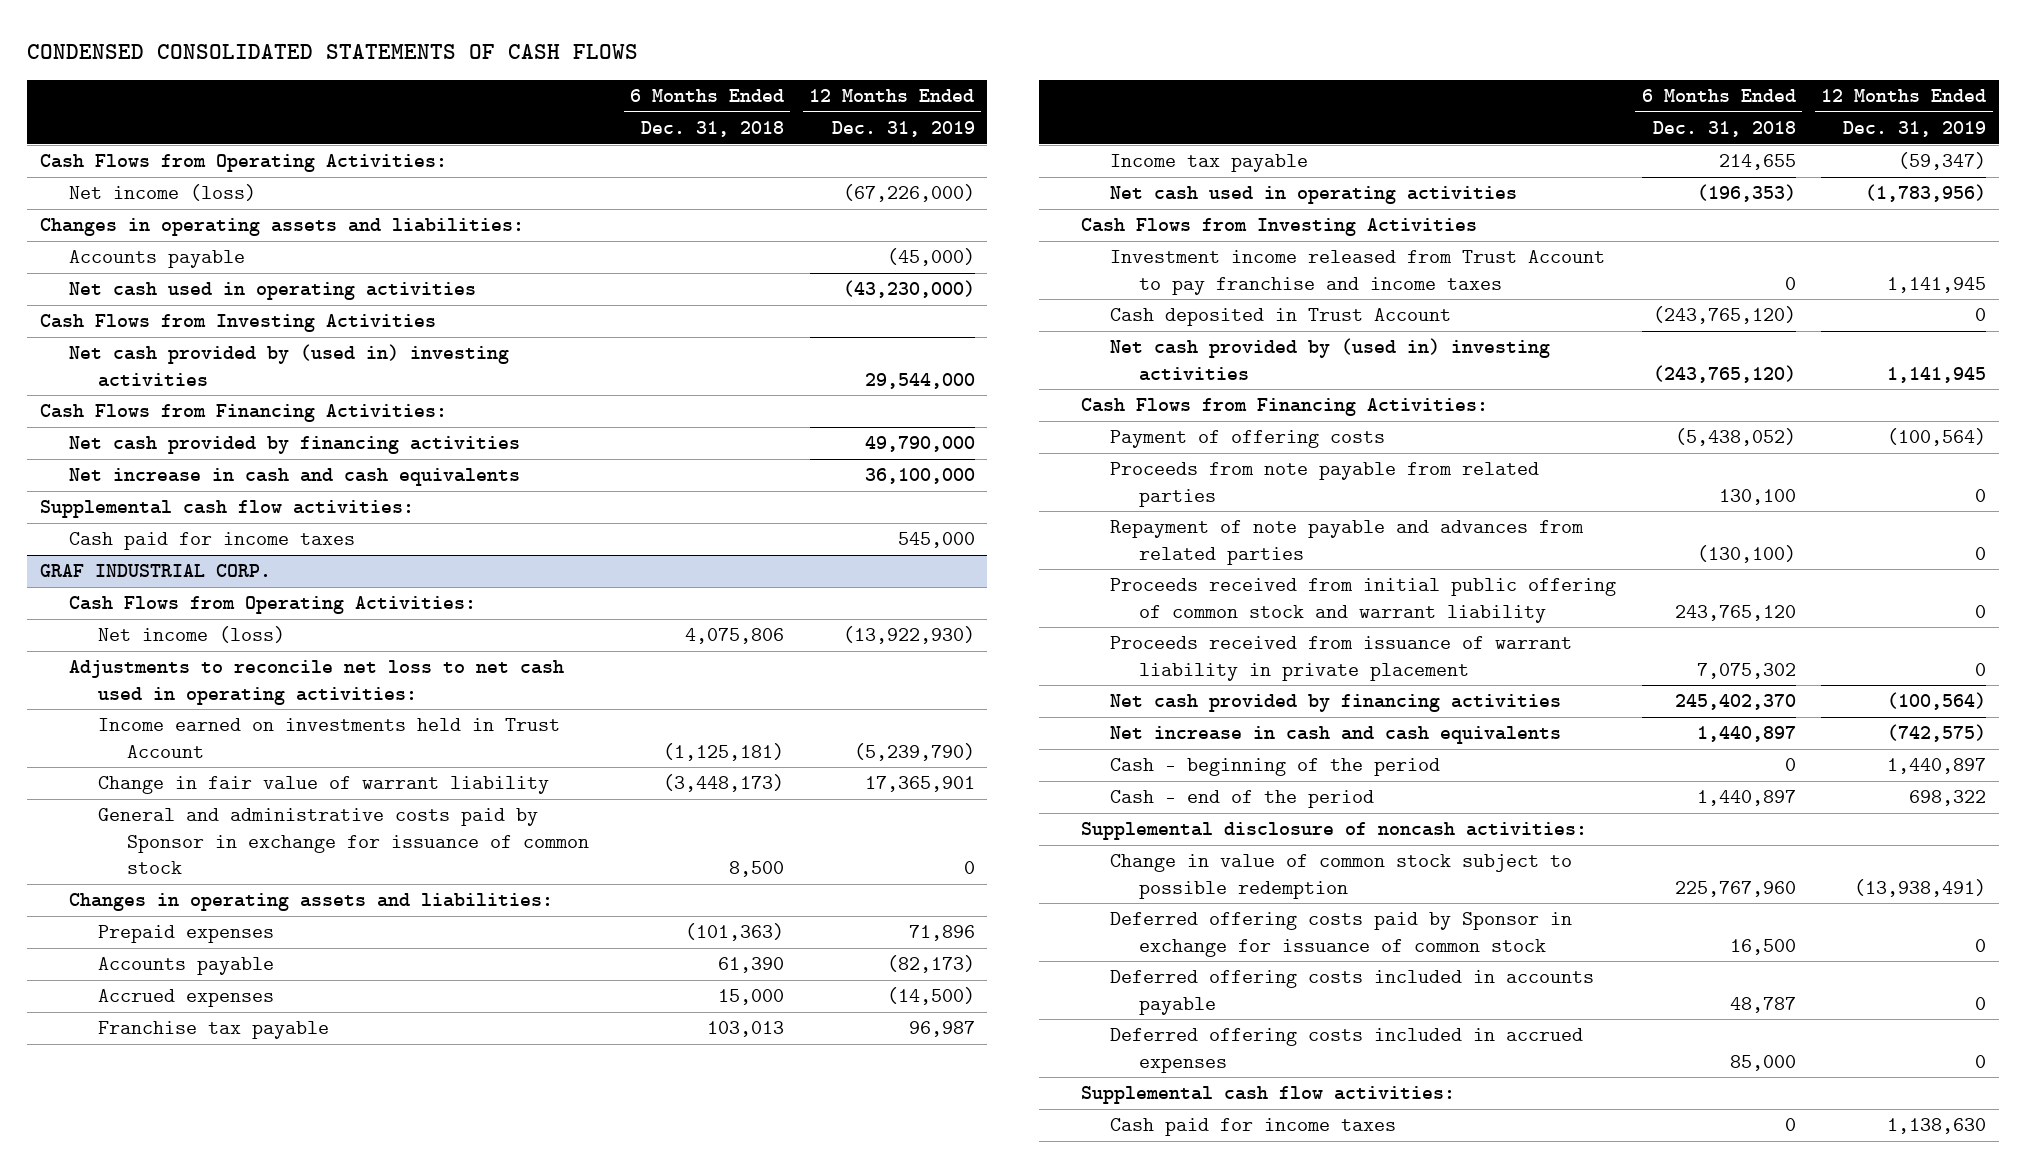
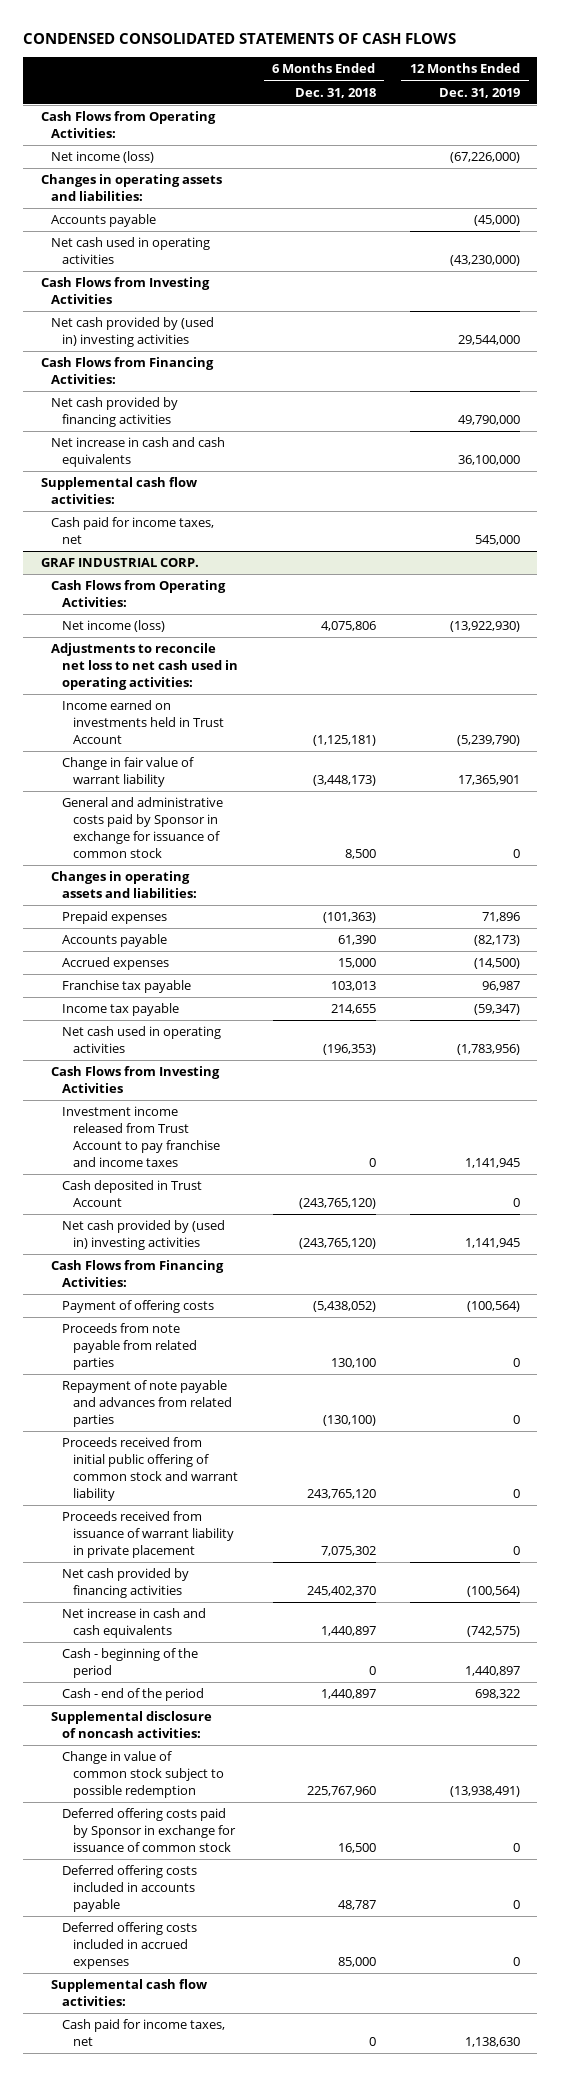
- Cash paid for income taxes | | 545,000
+ Cash paid for income taxes, net | | 545,000
@ GRAF INDUSTRIAL CORP.
- Cash paid for income taxes | 0 | 1,138,630
+ Cash paid for income taxes, net | 0 | 1,138,630

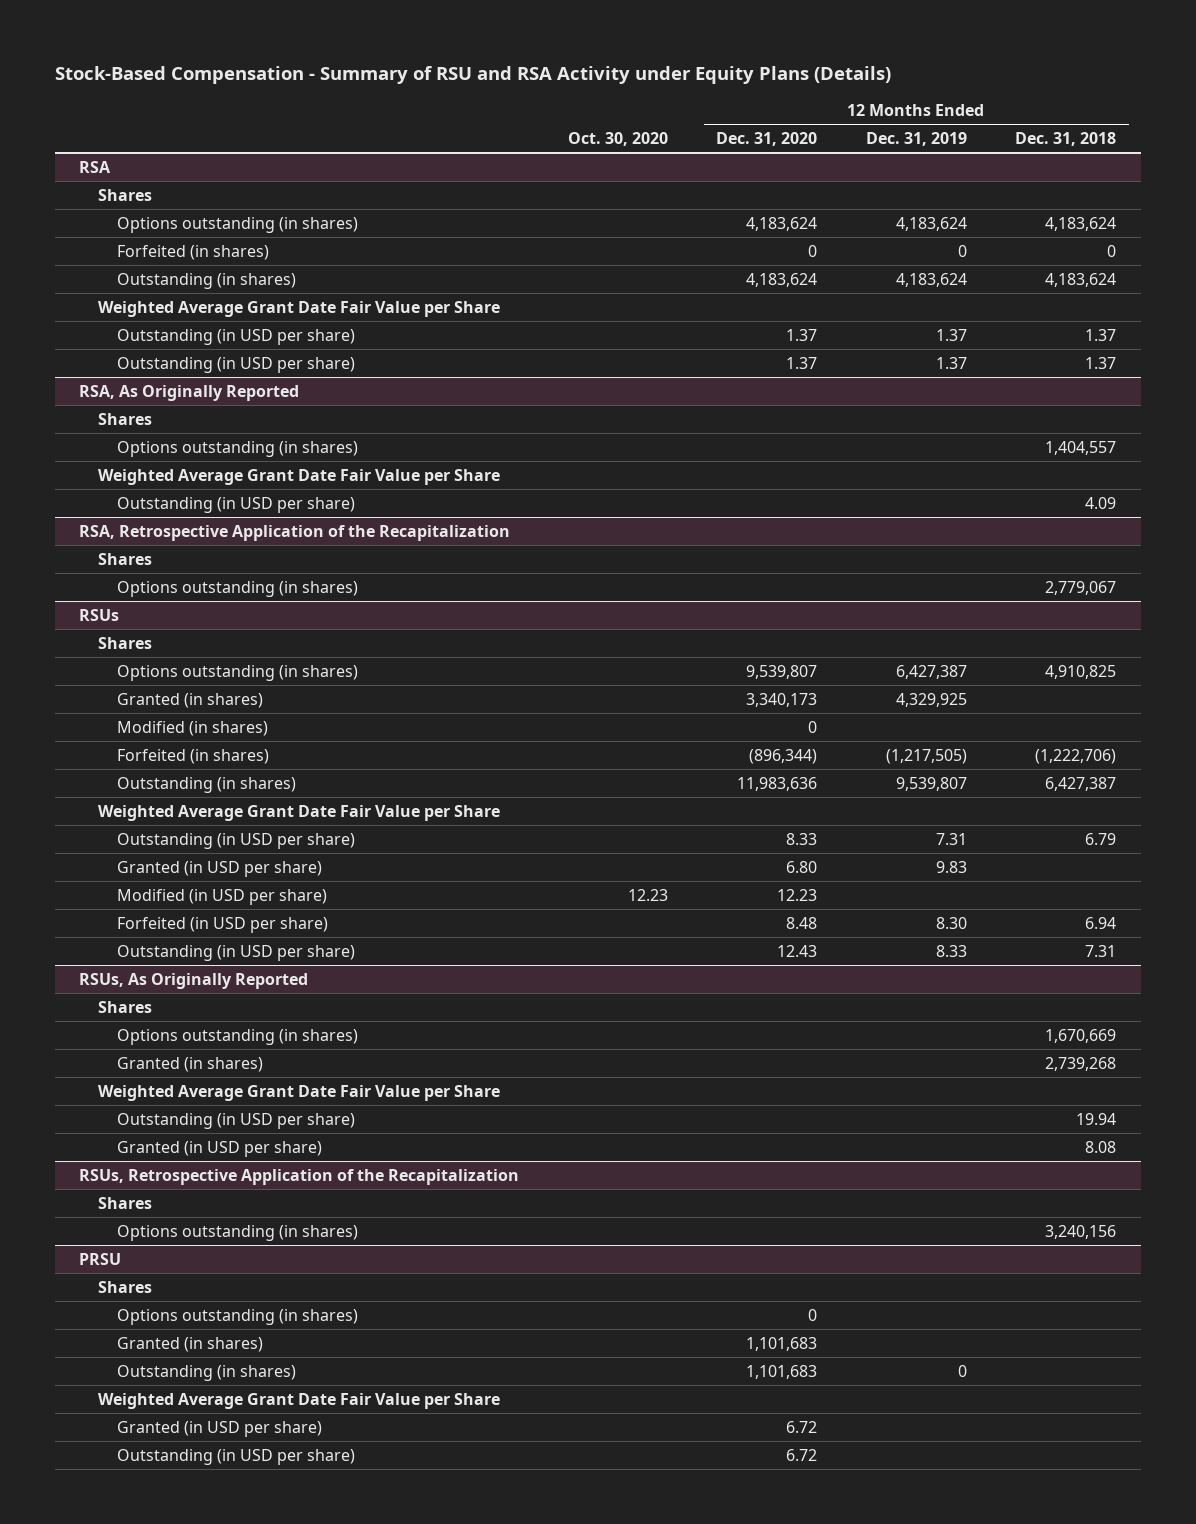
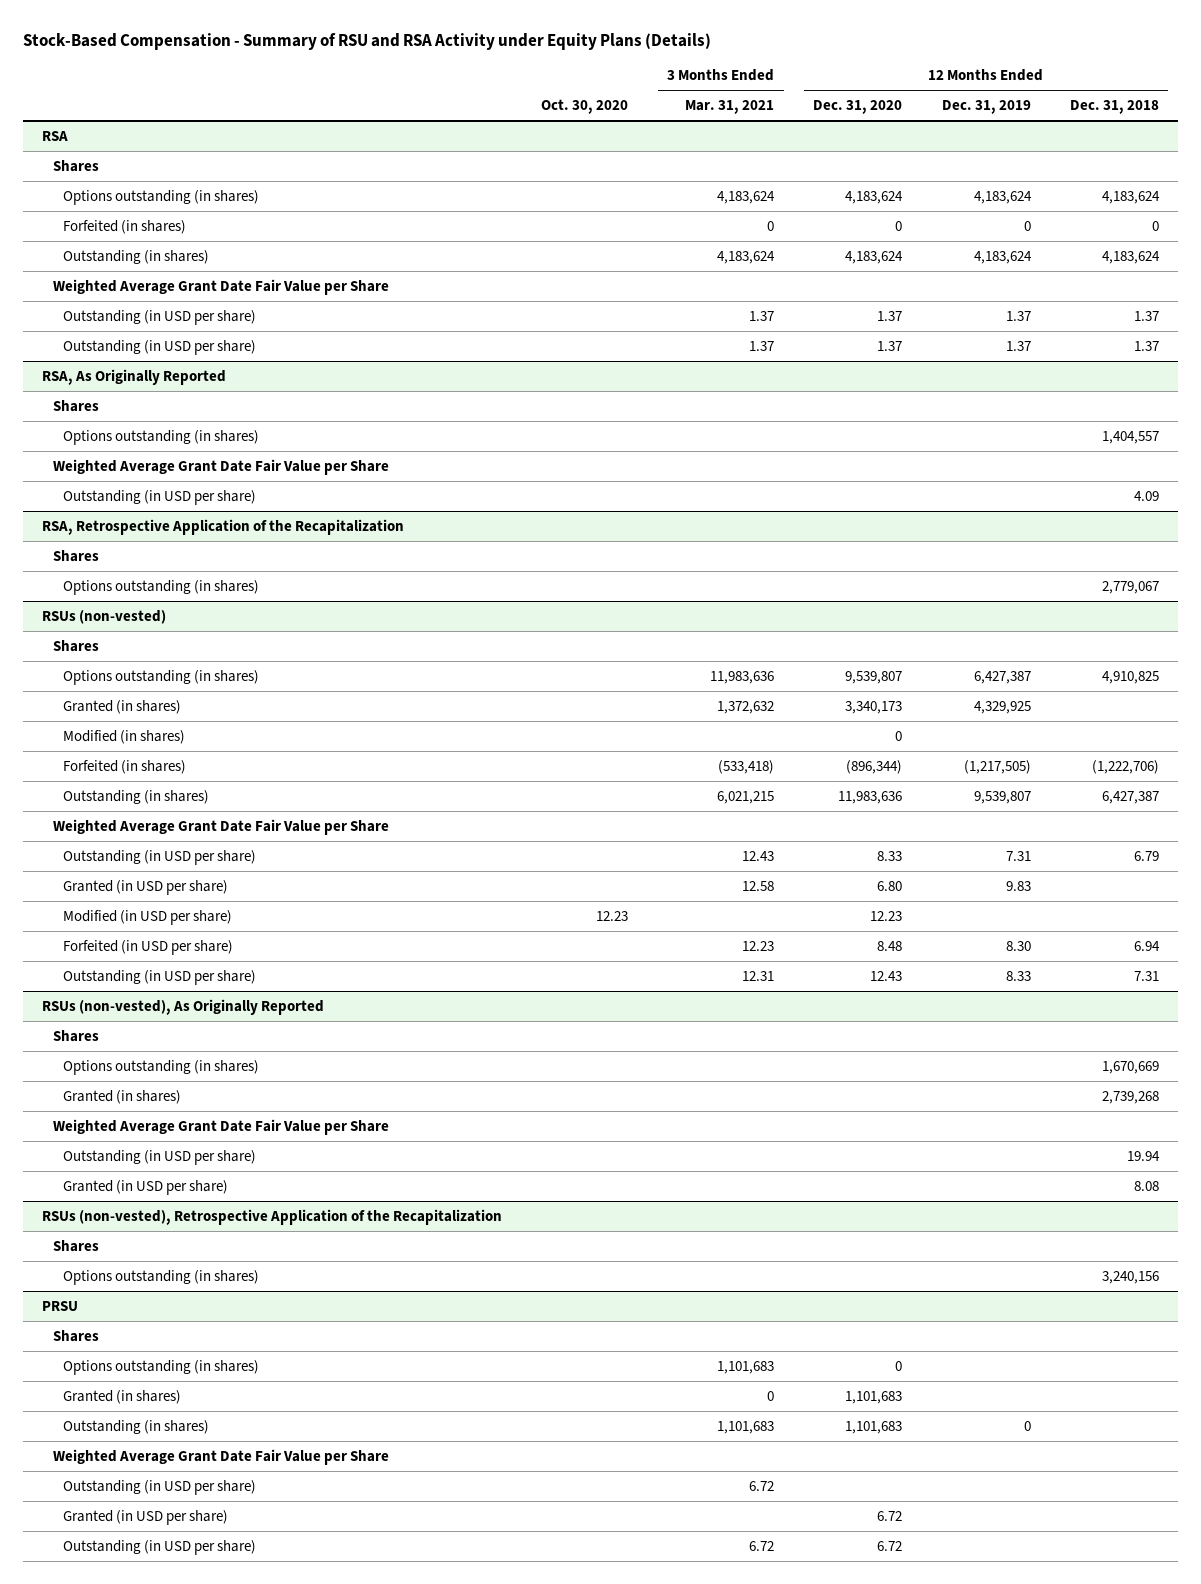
- | Oct. 30, 2020 | 12 Months Ended Dec. 31, 2020 | 12 Months Ended Dec. 31, 2019 | 12 Months Ended Dec. 31, 2018
+ | Oct. 30, 2020 | 3 Months Ended Mar. 31, 2021 | 12 Months Ended Dec. 31, 2020 | 12 Months Ended Dec. 31, 2019 | 12 Months Ended Dec. 31, 2018
- RSUs
+ RSUs (non-vested)
- RSUs, As Originally Reported
+ RSUs (non-vested), As Originally Reported
- RSUs, Retrospective Application of the Recapitalization
+ RSUs (non-vested), Retrospective Application of the Recapitalization
@ PRSU
+ Outstanding (in USD per share) | | 6.72 | | |

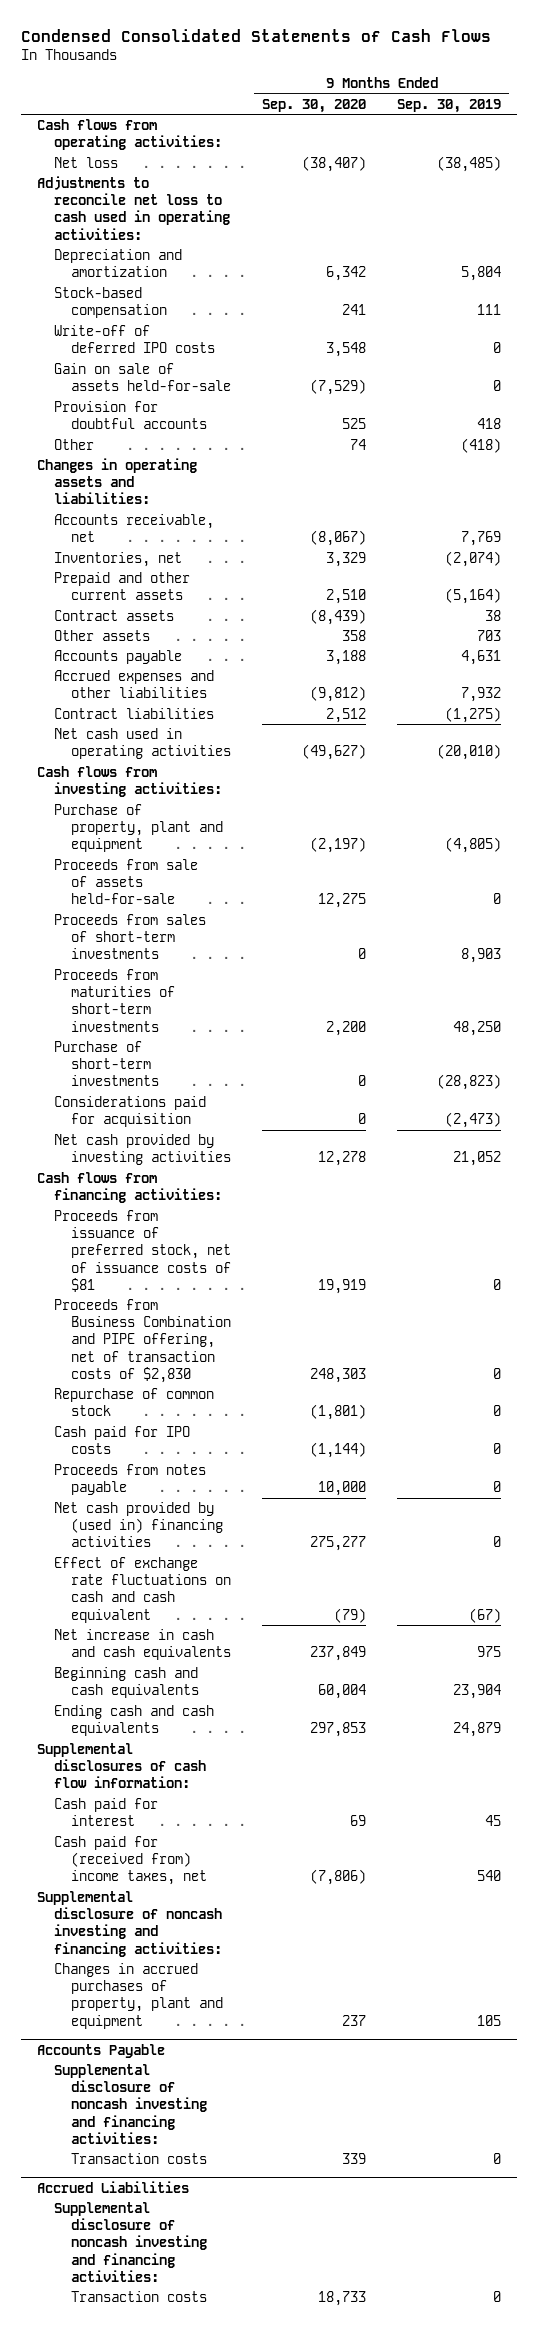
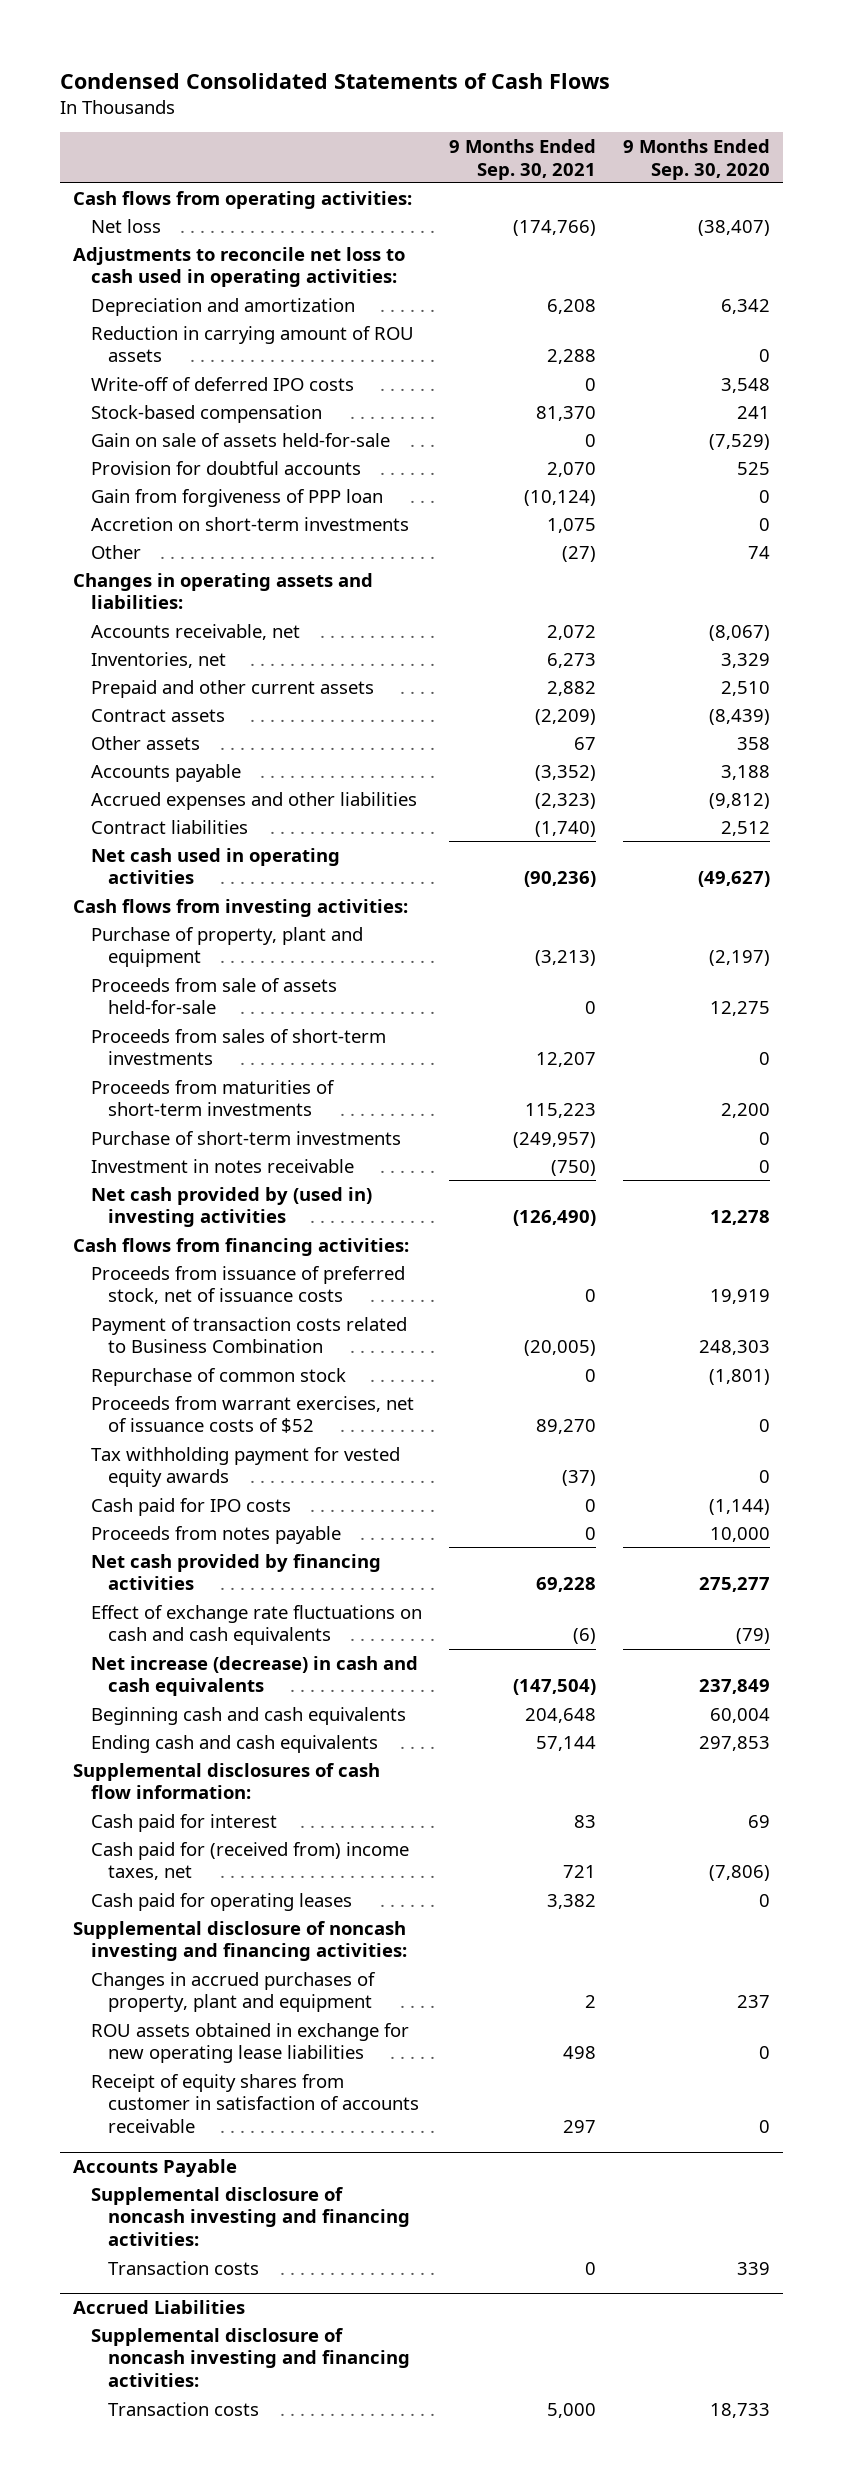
- | 9 Months Ended Sep. 30, 2020 | 9 Months Ended Sep. 30, 2019
+ | 9 Months Ended Sep. 30, 2021 | 9 Months Ended Sep. 30, 2020
+ Reduction in carrying amount of ROU assets | 2,288 | 0
moved down: Stock-based compensation | 81,370 | 241
+ Gain from forgiveness of PPP loan | (10,124) | 0
+ Accretion on short-term investments | 1,075 | 0
- Considerations paid for acquisition | 0 | (2,473)
- Net cash provided by investing activities | 12,278 | 21,052
+ Investment in notes receivable | (750) | 0
+ Net cash provided by (used in) investing activities | (126,490) | 12,278
- Proceeds from issuance of preferred stock, net of issuance costs of $81 | 19,919 | 0
- Proceeds from Business Combination and PIPE offering, net of transaction costs of $2,830 | 248,303 | 0
+ Proceeds from issuance of preferred stock, net of issuance costs | 0 | 19,919
+ Payment of transaction costs related to Business Combination | (20,005) | 248,303
+ Proceeds from warrant exercises, net of issuance costs of $52 | 89,270 | 0
+ Tax withholding payment for vested equity awards | (37) | 0
- Net cash provided by (used in) financing activities | 275,277 | 0
- Effect of exchange rate fluctuations on cash and cash equivalent | (79) | (67)
- Net increase in cash and cash equivalents | 237,849 | 975
+ Net cash provided by financing activities | 69,228 | 275,277
+ Effect of exchange rate fluctuations on cash and cash equivalents | (6) | (79)
+ Net increase (decrease) in cash and cash equivalents | (147,504) | 237,849
+ Cash paid for operating leases | 3,382 | 0
+ ROU assets obtained in exchange for new operating lease liabilities | 498 | 0
+ Receipt of equity shares from customer in satisfaction of accounts receivable | 297 | 0

